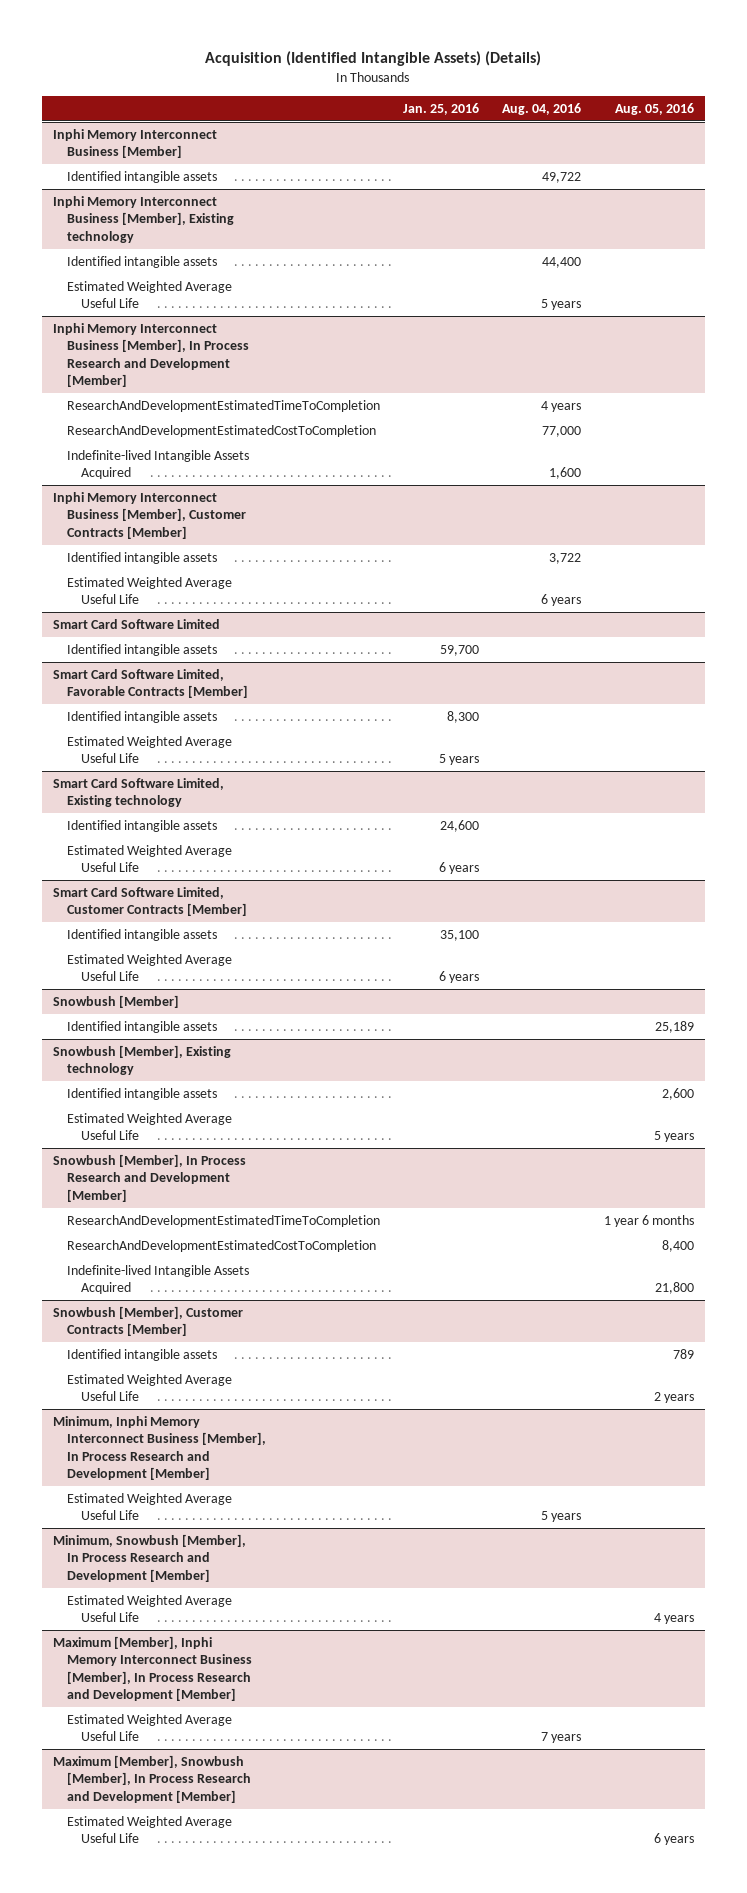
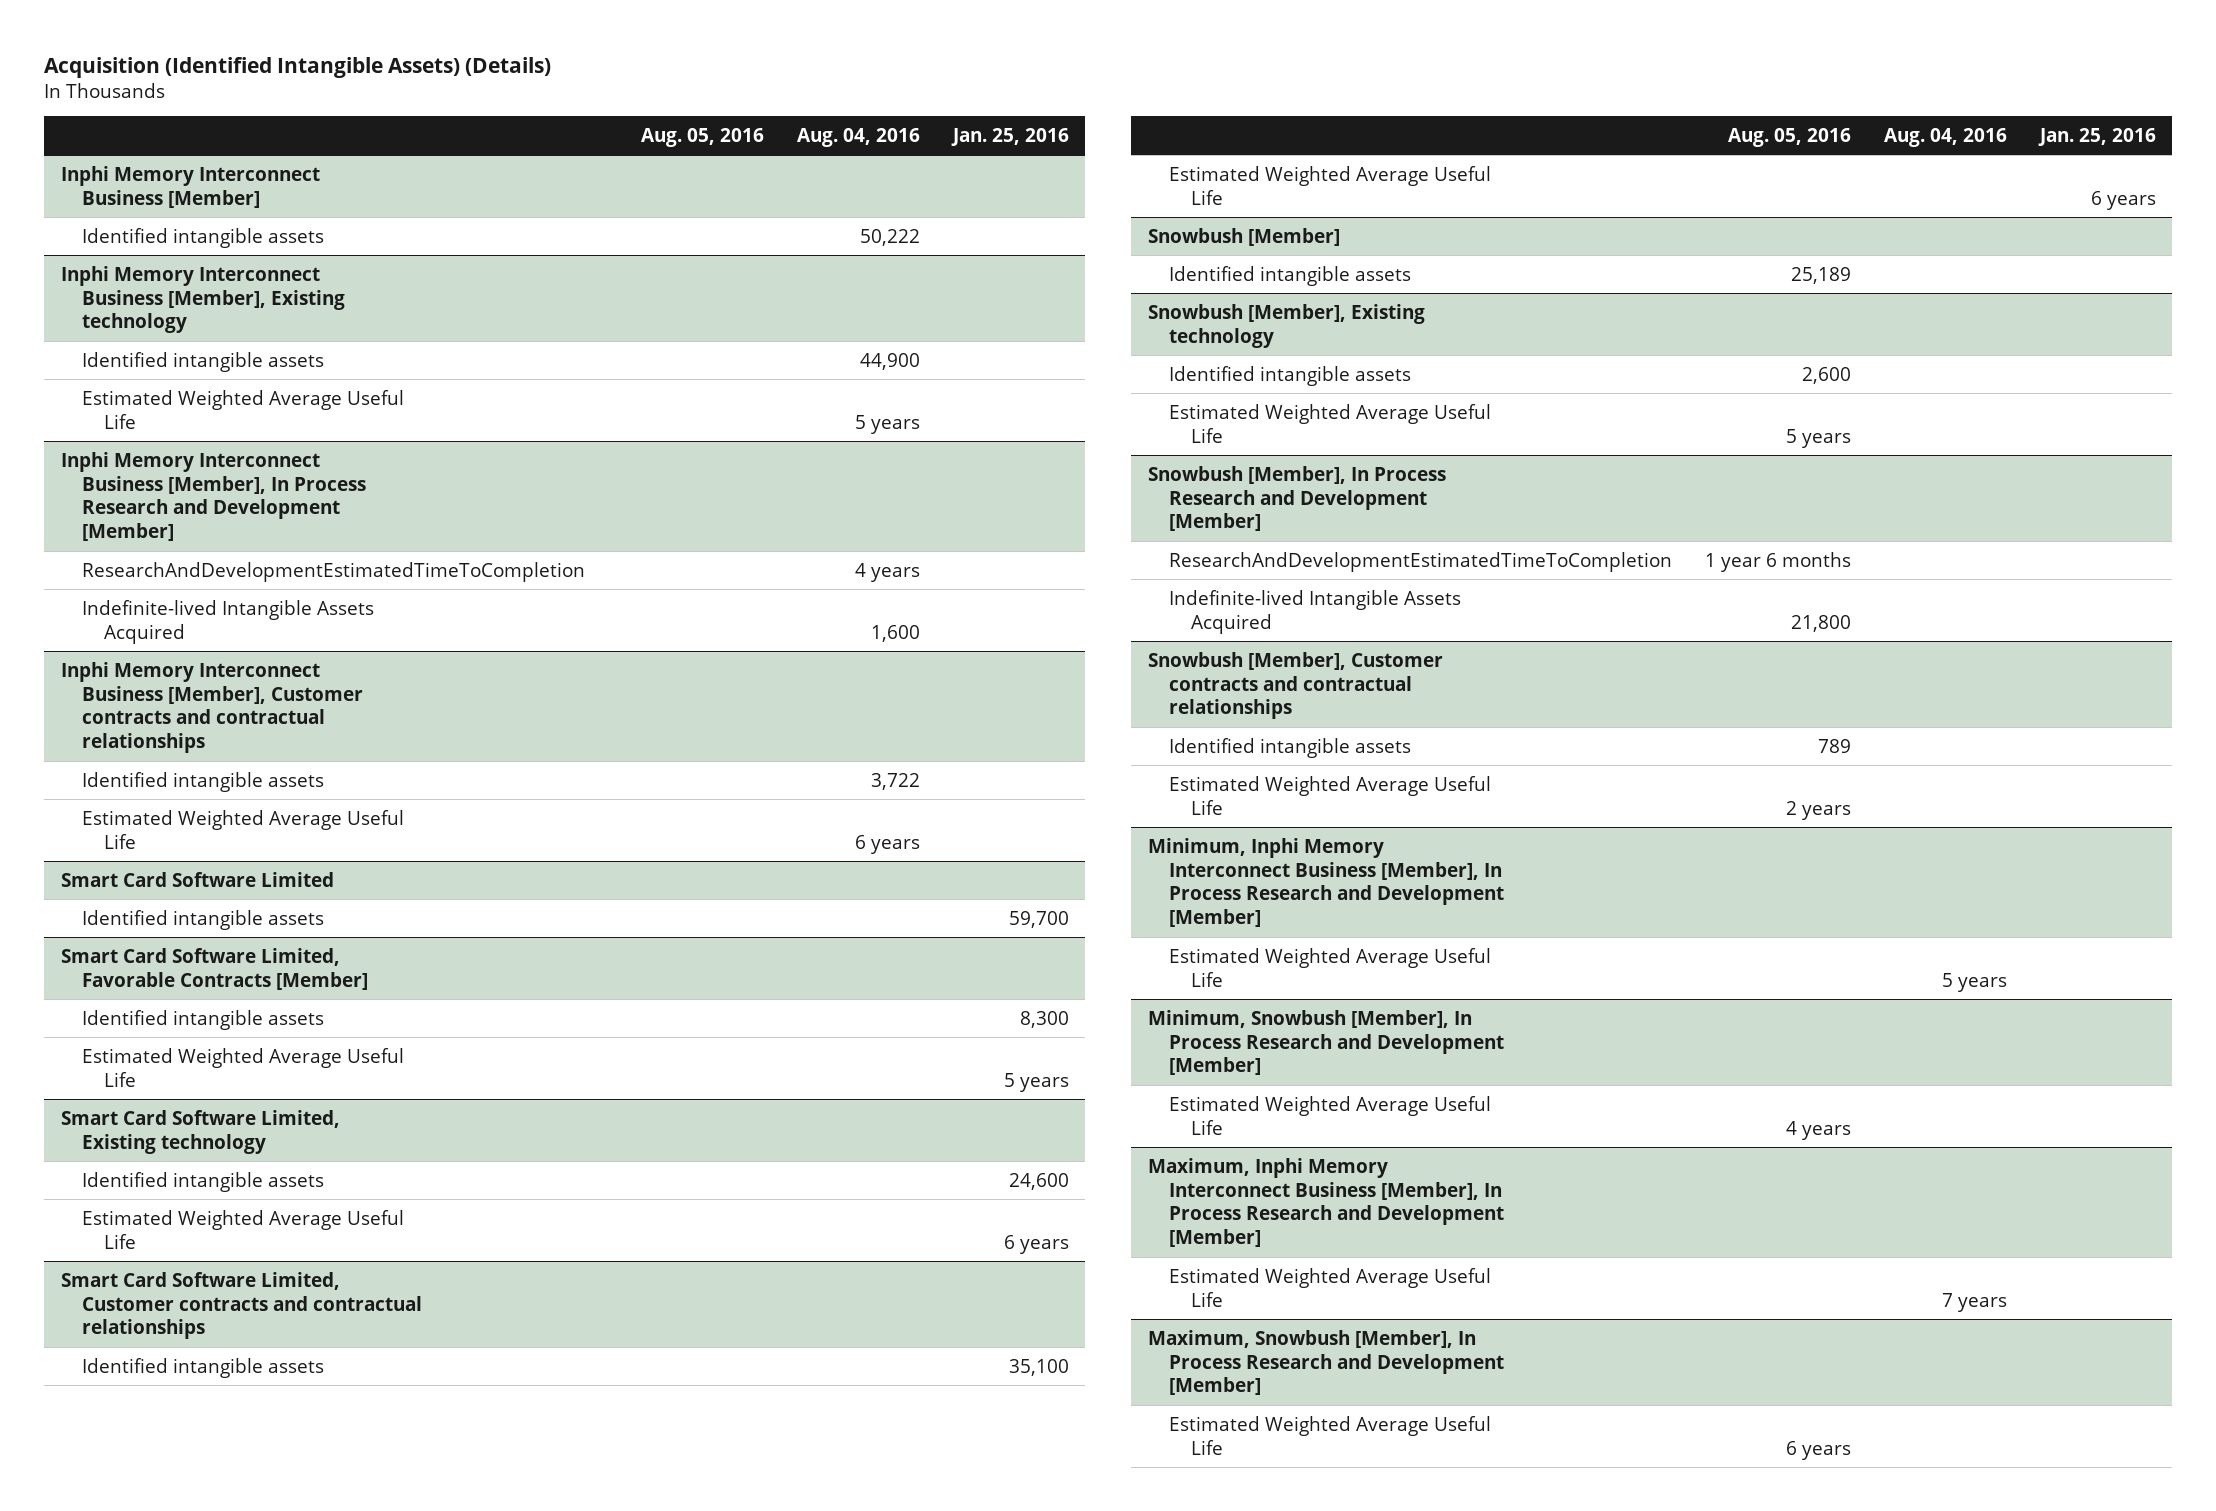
- | Jan. 25, 2016 | Aug. 04, 2016 | Aug. 05, 2016
+ | Aug. 05, 2016 | Aug. 04, 2016 | Jan. 25, 2016
@ Inphi Memory Interconnect Business [Member]
- Identified intangible assets | | 49,722 |
+ Identified intangible assets | | 50,222 |
@ Inphi Memory Interconnect Business [Member], Existing technology
- Identified intangible assets | | 44,400 |
+ Identified intangible assets | | 44,900 |
@ Inphi Memory Interconnect Business [Member], In Process Research and Development [Member]
- ResearchAndDevelopmentEstimatedCostToCompletion | | 77,000 |
- Inphi Memory Interconnect Business [Member], Customer Contracts [Member]
+ Inphi Memory Interconnect Business [Member], Customer contracts and contractual relationships
- Smart Card Software Limited, Customer Contracts [Member]
+ Smart Card Software Limited, Customer contracts and contractual relationships
@ Snowbush [Member], In Process Research and Development [Member]
- ResearchAndDevelopmentEstimatedCostToCompletion | | | 8,400
- Snowbush [Member], Customer Contracts [Member]
+ Snowbush [Member], Customer contracts and contractual relationships
- Maximum [Member], Inphi Memory Interconnect Business [Member], In Process Research and Development [Member]
+ Maximum, Inphi Memory Interconnect Business [Member], In Process Research and Development [Member]
- Maximum [Member], Snowbush [Member], In Process Research and Development [Member]
+ Maximum, Snowbush [Member], In Process Research and Development [Member]

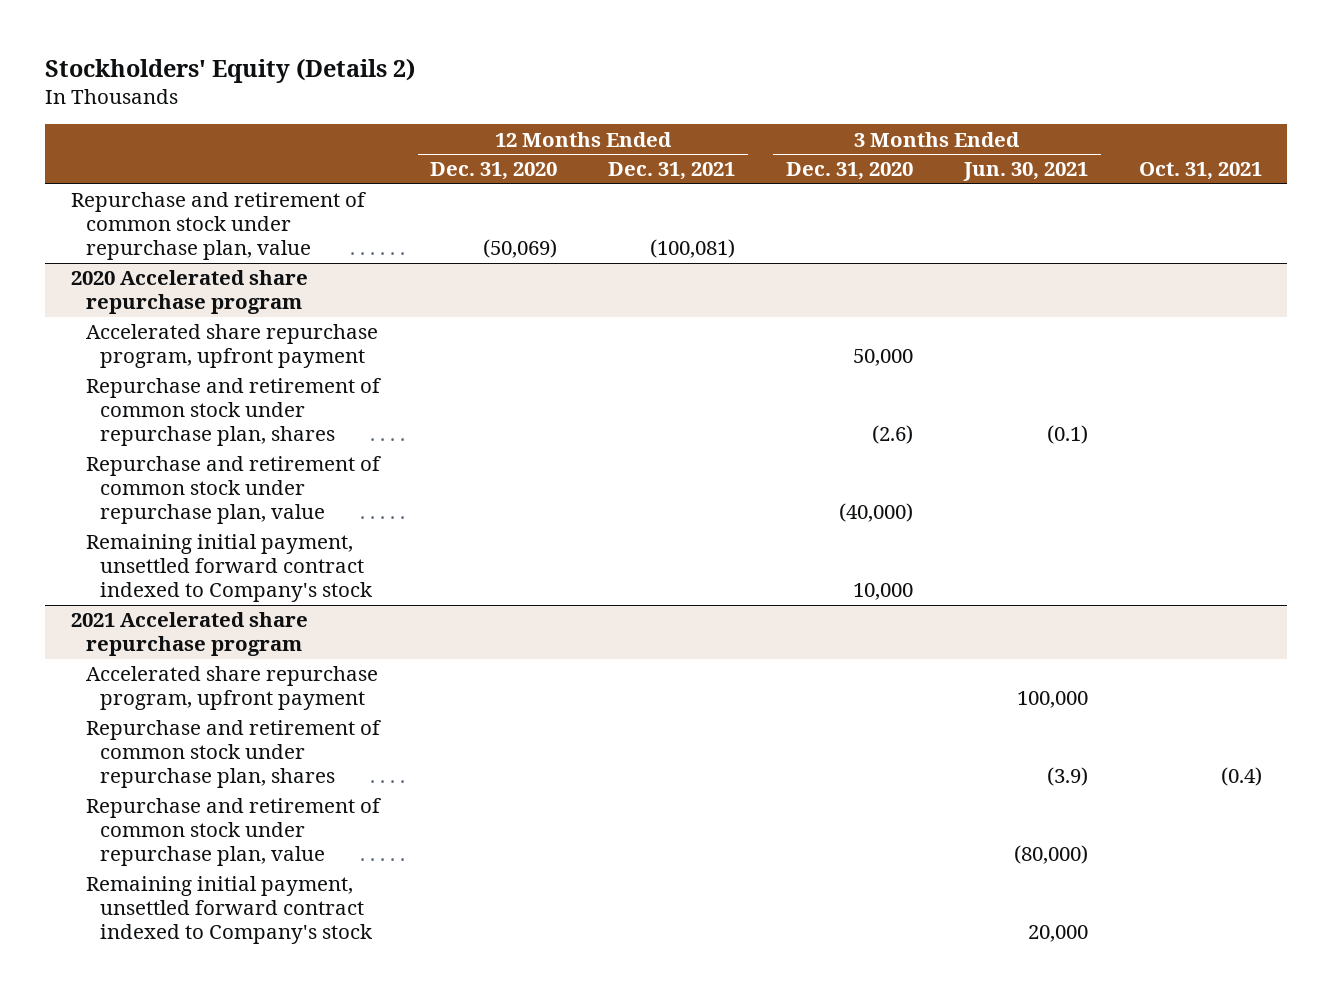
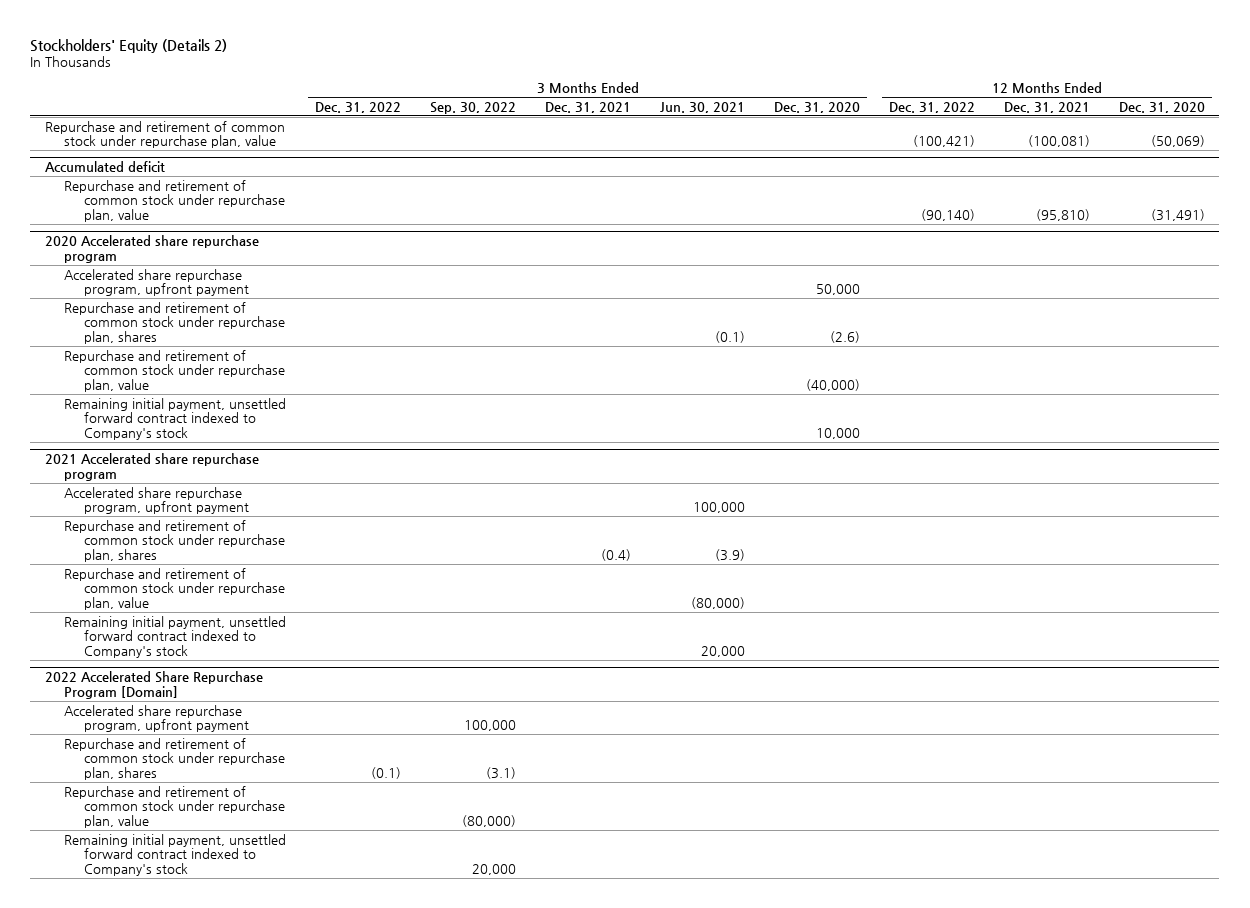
- | 12 Months Ended Dec. 31, 2020 | 12 Months Ended Dec. 31, 2021 | 3 Months Ended Dec. 31, 2020 | 3 Months Ended Jun. 30, 2021 | Oct. 31, 2021
+ | 3 Months Ended Dec. 31, 2022 | 3 Months Ended Sep. 30, 2022 | 3 Months Ended Dec. 31, 2021 | 3 Months Ended Jun. 30, 2021 | 3 Months Ended Dec. 31, 2020 | 12 Months Ended Dec. 31, 2022 | 12 Months Ended Dec. 31, 2021 | 12 Months Ended Dec. 31, 2020
+ Accumulated deficit
+ Repurchase and retirement of common stock under repurchase plan, value | | | | | | (90,140) | (95,810) | (31,491)
+ 2022 Accelerated Share Repurchase Program [Domain]
+ Accelerated share repurchase program, upfront payment | | 100,000 | | | | | |
+ Repurchase and retirement of common stock under repurchase plan, shares | (0.1) | (3.1) | | | | | |
+ Repurchase and retirement of common stock under repurchase plan, value | | (80,000) | | | | | |
+ Remaining initial payment, unsettled forward contract indexed to Company's stock | | 20,000 | | | | | |

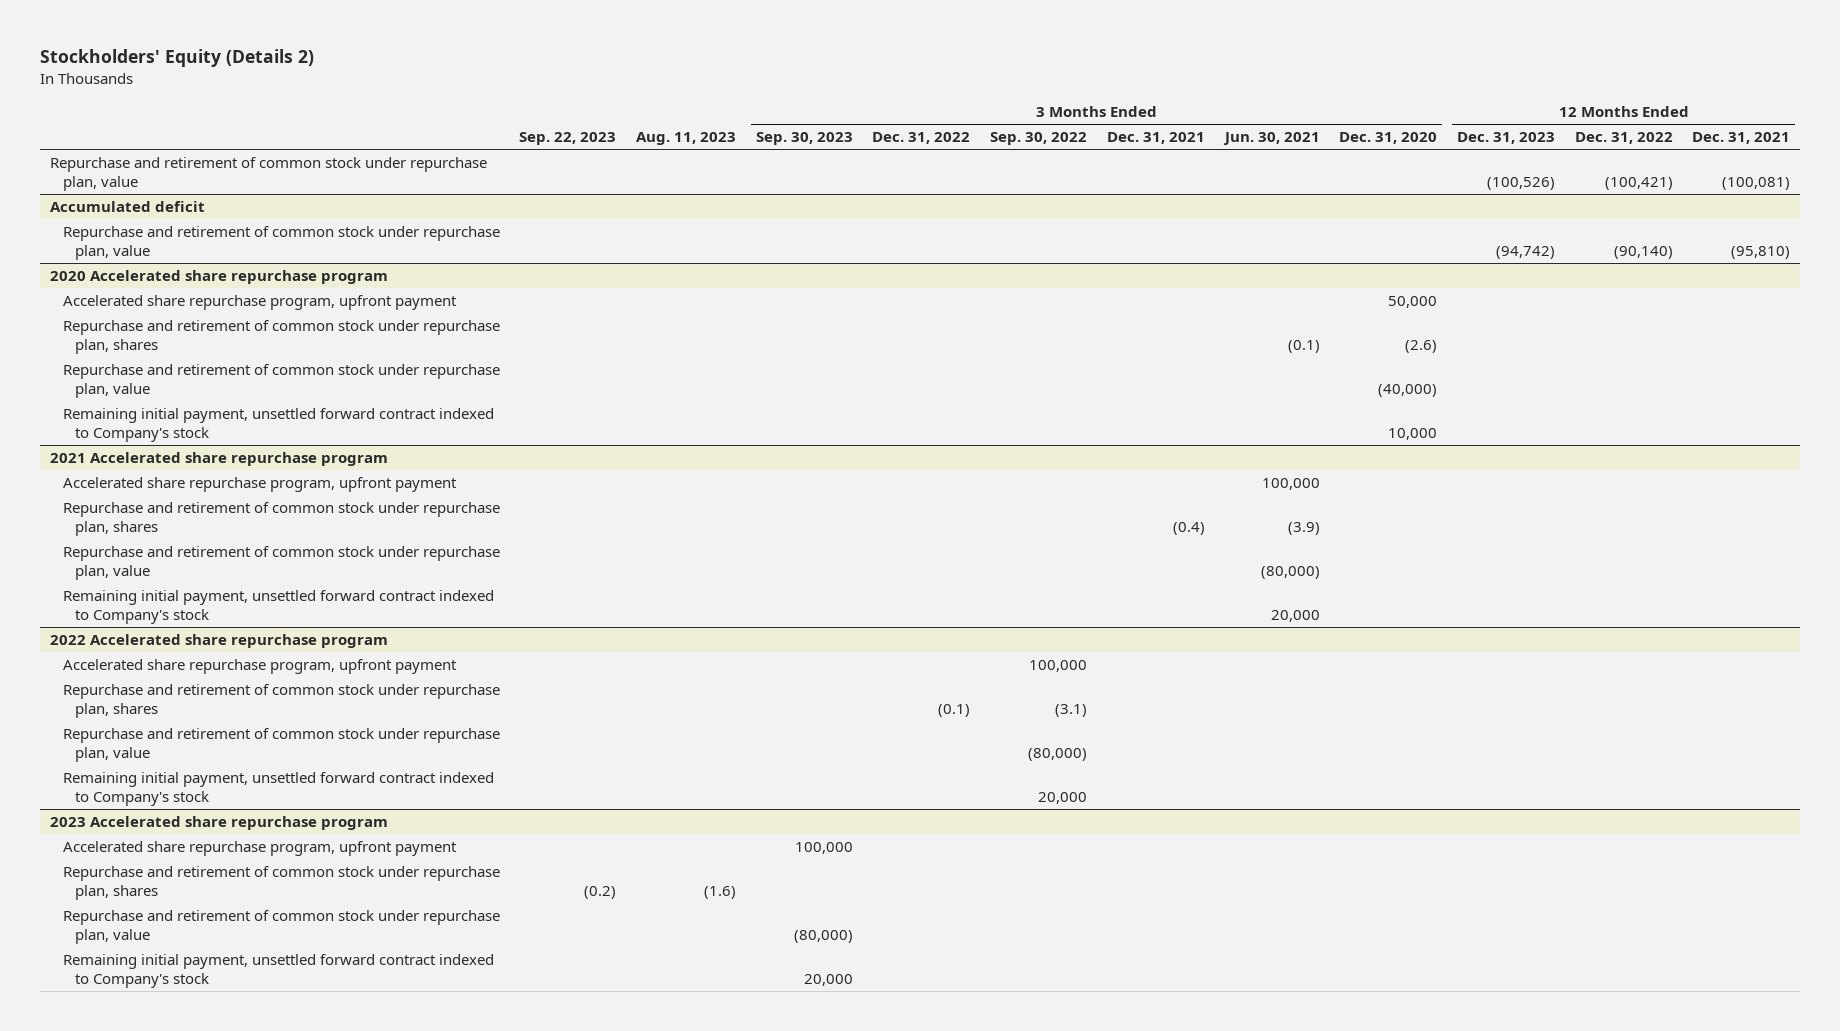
- | 3 Months Ended Dec. 31, 2022 | 3 Months Ended Sep. 30, 2022 | 3 Months Ended Dec. 31, 2021 | 3 Months Ended Jun. 30, 2021 | 3 Months Ended Dec. 31, 2020 | 12 Months Ended Dec. 31, 2022 | 12 Months Ended Dec. 31, 2021 | 12 Months Ended Dec. 31, 2020
+ | Sep. 22, 2023 | Aug. 11, 2023 | 3 Months Ended Sep. 30, 2023 | 3 Months Ended Dec. 31, 2022 | 3 Months Ended Sep. 30, 2022 | 3 Months Ended Dec. 31, 2021 | 3 Months Ended Jun. 30, 2021 | 3 Months Ended Dec. 31, 2020 | 12 Months Ended Dec. 31, 2023 | 12 Months Ended Dec. 31, 2022 | 12 Months Ended Dec. 31, 2021
- 2022 Accelerated Share Repurchase Program [Domain]
+ 2022 Accelerated share repurchase program
+ 2023 Accelerated share repurchase program
+ Accelerated share repurchase program, upfront payment | | | 100,000 | | | | | | | |
+ Repurchase and retirement of common stock under repurchase plan, shares | (0.2) | (1.6) | | | | | | | | |
+ Repurchase and retirement of common stock under repurchase plan, value | | | (80,000) | | | | | | | |
+ Remaining initial payment, unsettled forward contract indexed to Company's stock | | | 20,000 | | | | | | | |

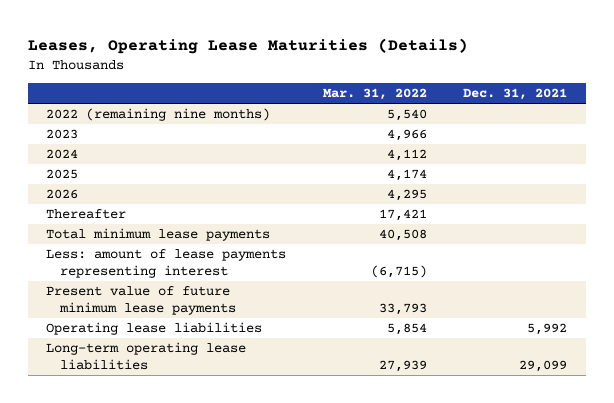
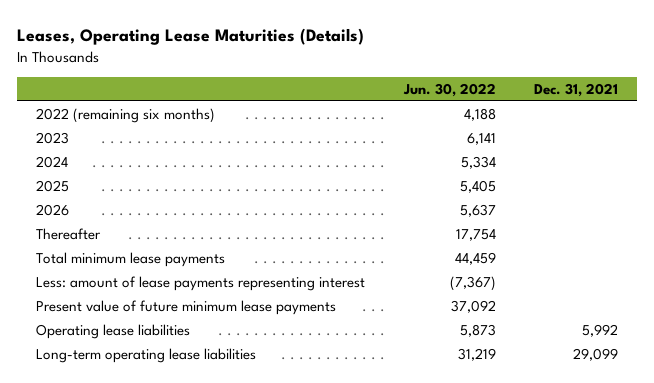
- | Mar. 31, 2022 | Dec. 31, 2021
+ | Jun. 30, 2022 | Dec. 31, 2021
- 2022 (remaining nine months) | 5,540 |
+ 2022 (remaining six months) | 4,188 |

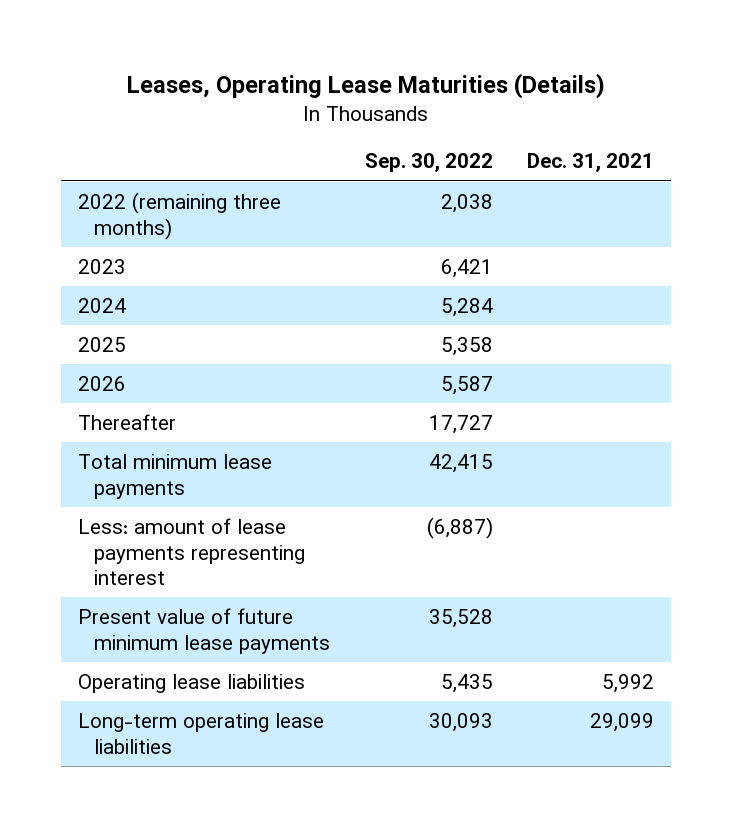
- | Jun. 30, 2022 | Dec. 31, 2021
+ | Sep. 30, 2022 | Dec. 31, 2021
- 2022 (remaining six months) | 4,188 |
+ 2022 (remaining three months) | 2,038 |

